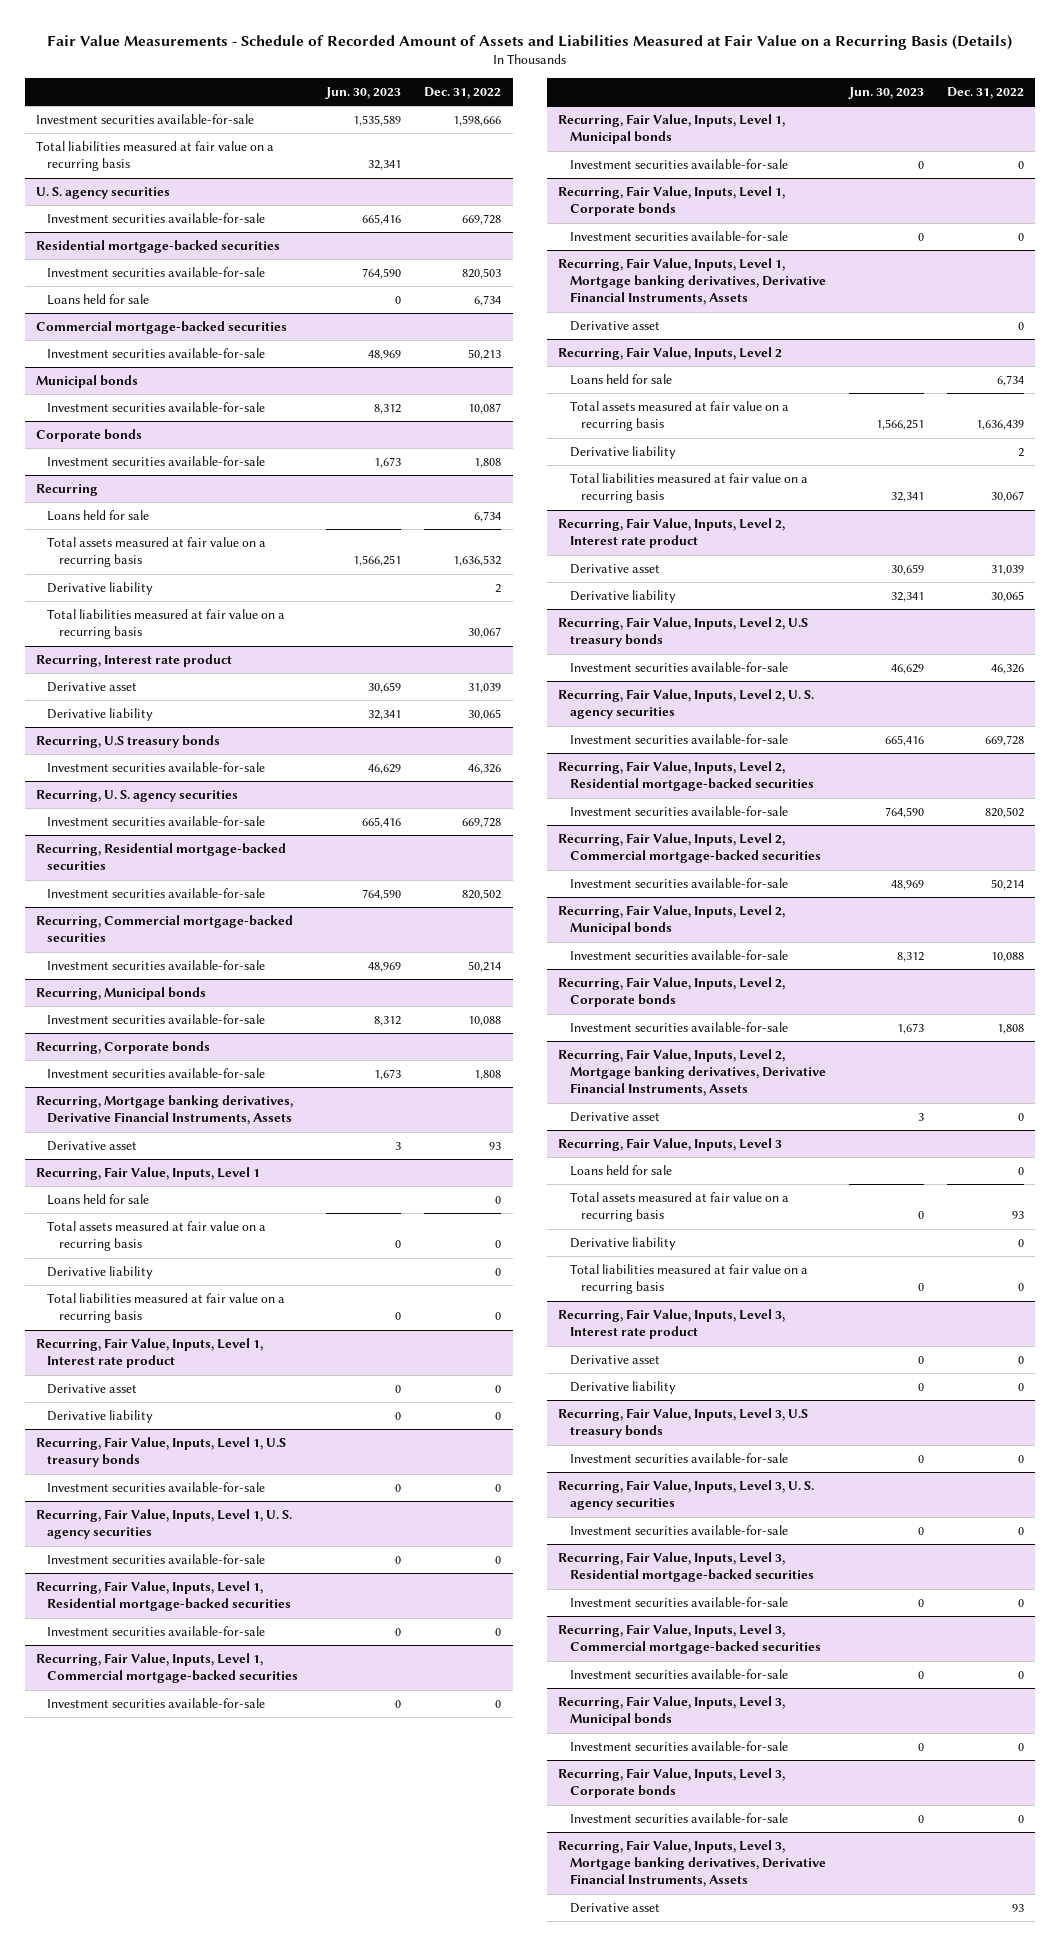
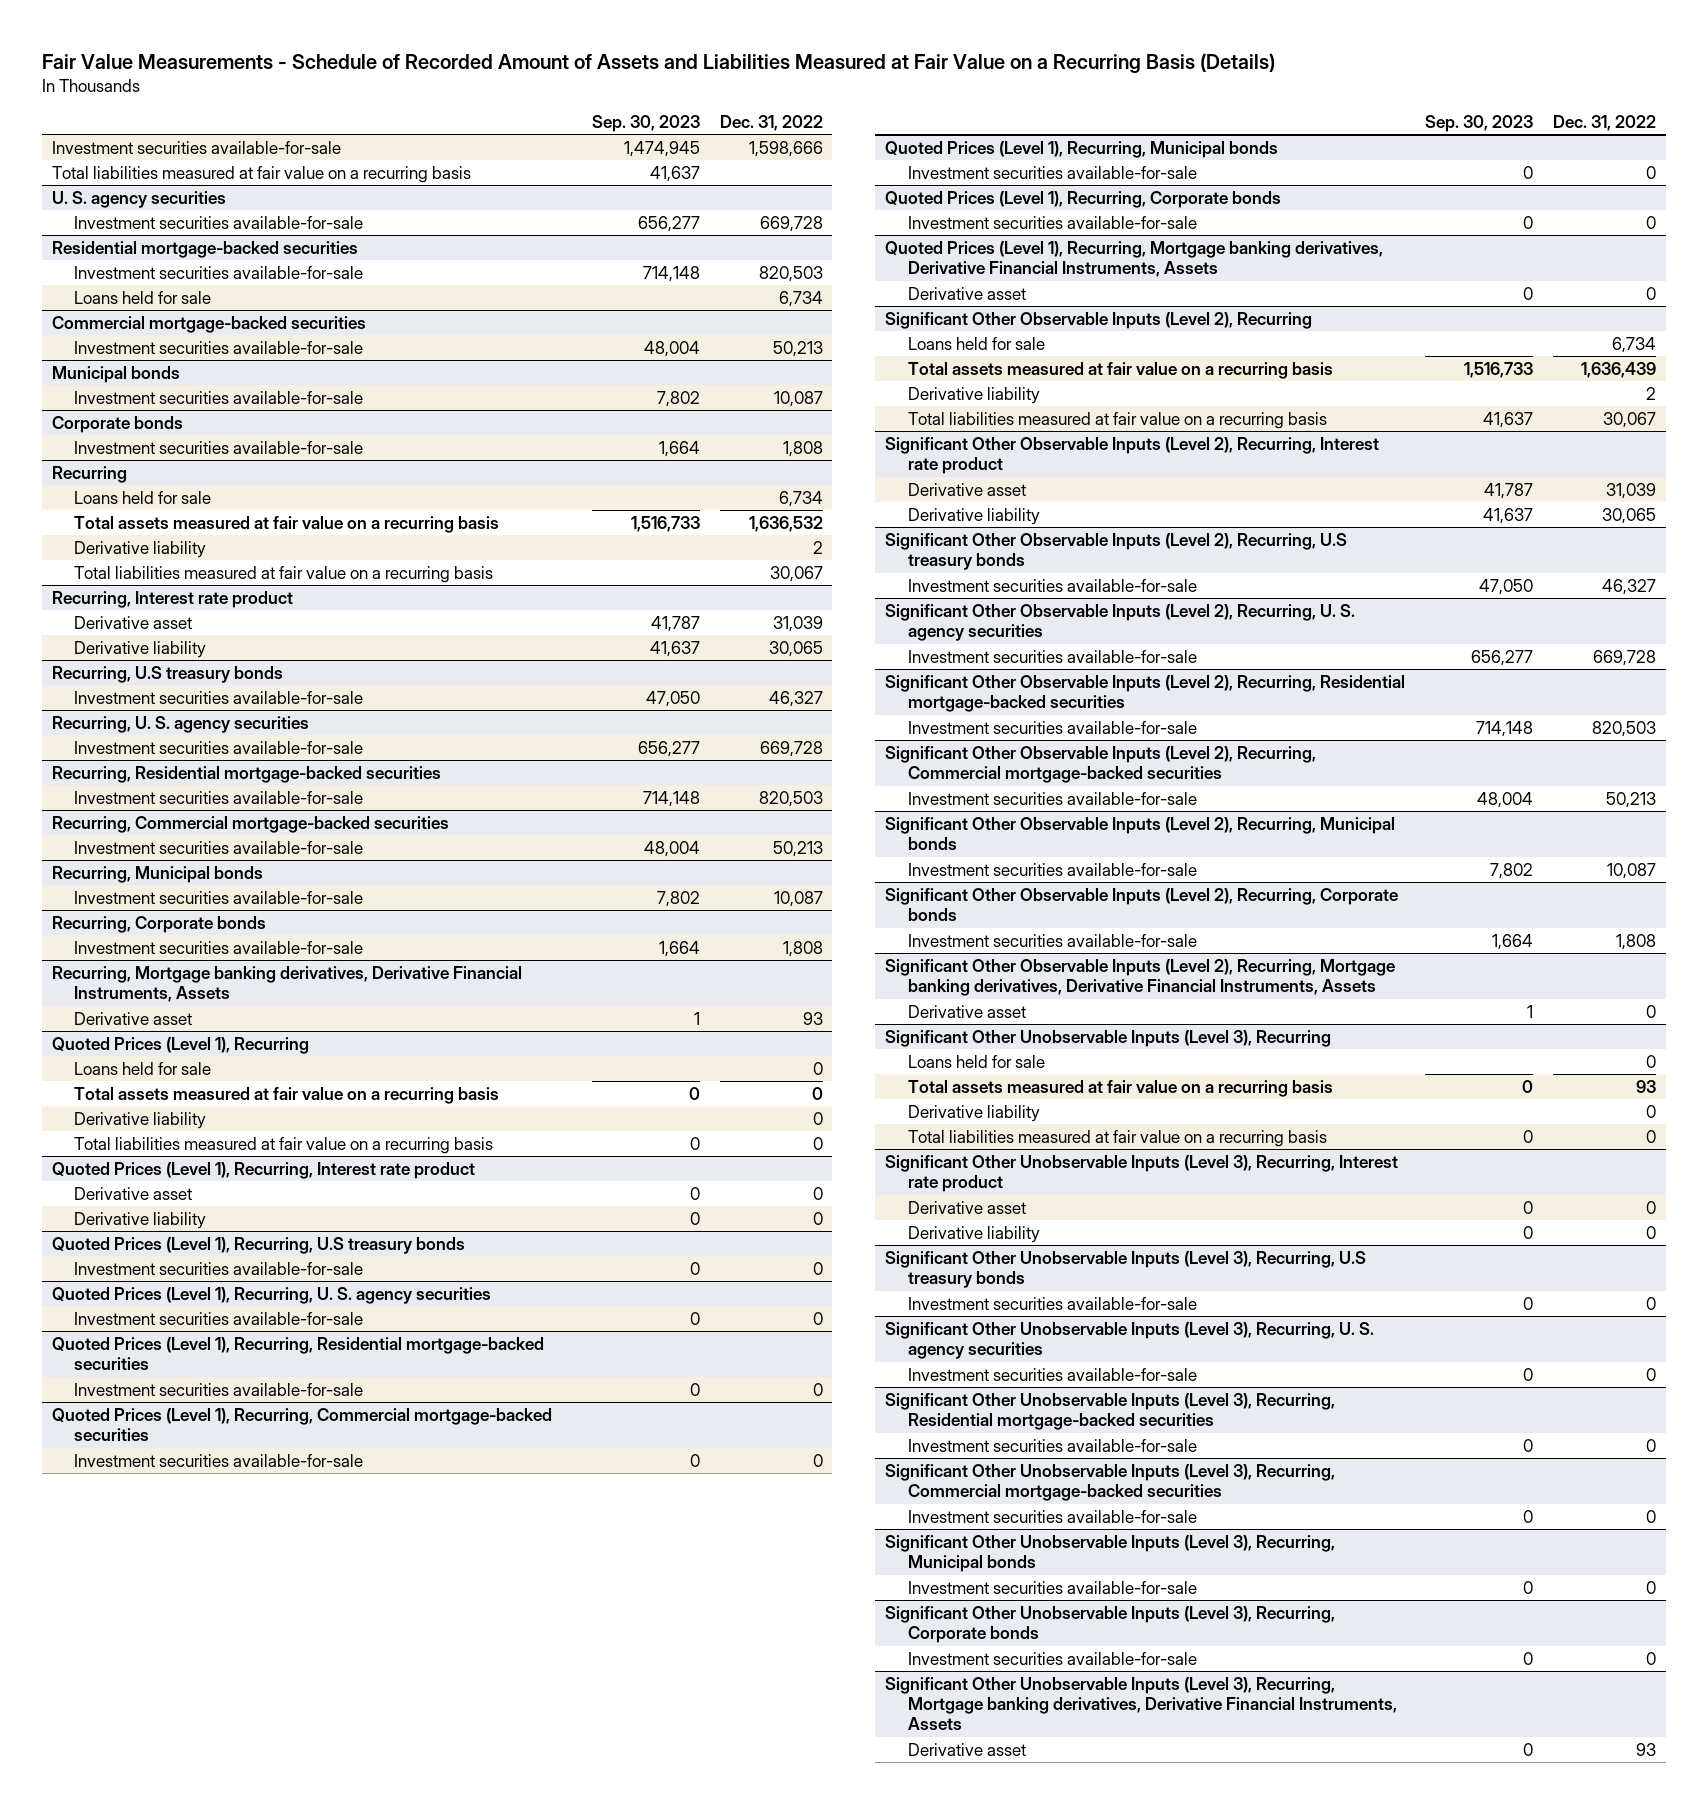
- | Jun. 30, 2023 | Dec. 31, 2022
+ | Sep. 30, 2023 | Dec. 31, 2022
@ Recurring, U.S treasury bonds
- Investment securities available-for-sale | 46,629 | 46,326
+ Investment securities available-for-sale | 47,050 | 46,327
@ Recurring, Residential mortgage-backed securities
- Investment securities available-for-sale | 764,590 | 820,502
+ Investment securities available-for-sale | 714,148 | 820,503
@ Recurring, Commercial mortgage-backed securities
- Investment securities available-for-sale | 48,969 | 50,214
+ Investment securities available-for-sale | 48,004 | 50,213
@ Recurring, Municipal bonds
- Investment securities available-for-sale | 8,312 | 10,088
+ Investment securities available-for-sale | 7,802 | 10,087
- Recurring, Fair Value, Inputs, Level 1
+ Quoted Prices (Level 1), Recurring
- Recurring, Fair Value, Inputs, Level 1, Interest rate product
+ Quoted Prices (Level 1), Recurring, Interest rate product
- Recurring, Fair Value, Inputs, Level 1, U.S treasury bonds
+ Quoted Prices (Level 1), Recurring, U.S treasury bonds
- Recurring, Fair Value, Inputs, Level 1, U. S. agency securities
+ Quoted Prices (Level 1), Recurring, U. S. agency securities
- Recurring, Fair Value, Inputs, Level 1, Residential mortgage-backed securities
+ Quoted Prices (Level 1), Recurring, Residential mortgage-backed securities
- Recurring, Fair Value, Inputs, Level 1, Commercial mortgage-backed securities
+ Quoted Prices (Level 1), Recurring, Commercial mortgage-backed securities
- Recurring, Fair Value, Inputs, Level 1, Municipal bonds
+ Quoted Prices (Level 1), Recurring, Municipal bonds
- Recurring, Fair Value, Inputs, Level 1, Corporate bonds
+ Quoted Prices (Level 1), Recurring, Corporate bonds
- Recurring, Fair Value, Inputs, Level 1, Mortgage banking derivatives, Derivative Financial Instruments, Assets
+ Quoted Prices (Level 1), Recurring, Mortgage banking derivatives, Derivative Financial Instruments, Assets
- Recurring, Fair Value, Inputs, Level 2
+ Significant Other Observable Inputs (Level 2), Recurring
- Recurring, Fair Value, Inputs, Level 2, Interest rate product
+ Significant Other Observable Inputs (Level 2), Recurring, Interest rate product
- Recurring, Fair Value, Inputs, Level 2, U.S treasury bonds
- Investment securities available-for-sale | 46,629 | 46,326
- Recurring, Fair Value, Inputs, Level 2, U. S. agency securities
+ Significant Other Observable Inputs (Level 2), Recurring, U.S treasury bonds
+ Investment securities available-for-sale | 47,050 | 46,327
+ Significant Other Observable Inputs (Level 2), Recurring, U. S. agency securities
- Recurring, Fair Value, Inputs, Level 2, Residential mortgage-backed securities
- Investment securities available-for-sale | 764,590 | 820,502
- Recurring, Fair Value, Inputs, Level 2, Commercial mortgage-backed securities
- Investment securities available-for-sale | 48,969 | 50,214
- Recurring, Fair Value, Inputs, Level 2, Municipal bonds
- Investment securities available-for-sale | 8,312 | 10,088
- Recurring, Fair Value, Inputs, Level 2, Corporate bonds
+ Significant Other Observable Inputs (Level 2), Recurring, Residential mortgage-backed securities
+ Investment securities available-for-sale | 714,148 | 820,503
+ Significant Other Observable Inputs (Level 2), Recurring, Commercial mortgage-backed securities
+ Investment securities available-for-sale | 48,004 | 50,213
+ Significant Other Observable Inputs (Level 2), Recurring, Municipal bonds
+ Investment securities available-for-sale | 7,802 | 10,087
+ Significant Other Observable Inputs (Level 2), Recurring, Corporate bonds
- Recurring, Fair Value, Inputs, Level 2, Mortgage banking derivatives, Derivative Financial Instruments, Assets
+ Significant Other Observable Inputs (Level 2), Recurring, Mortgage banking derivatives, Derivative Financial Instruments, Assets
- Recurring, Fair Value, Inputs, Level 3
+ Significant Other Unobservable Inputs (Level 3), Recurring
- Recurring, Fair Value, Inputs, Level 3, Interest rate product
+ Significant Other Unobservable Inputs (Level 3), Recurring, Interest rate product
- Recurring, Fair Value, Inputs, Level 3, U.S treasury bonds
+ Significant Other Unobservable Inputs (Level 3), Recurring, U.S treasury bonds
- Recurring, Fair Value, Inputs, Level 3, U. S. agency securities
+ Significant Other Unobservable Inputs (Level 3), Recurring, U. S. agency securities
- Recurring, Fair Value, Inputs, Level 3, Residential mortgage-backed securities
+ Significant Other Unobservable Inputs (Level 3), Recurring, Residential mortgage-backed securities
- Recurring, Fair Value, Inputs, Level 3, Commercial mortgage-backed securities
+ Significant Other Unobservable Inputs (Level 3), Recurring, Commercial mortgage-backed securities
- Recurring, Fair Value, Inputs, Level 3, Municipal bonds
+ Significant Other Unobservable Inputs (Level 3), Recurring, Municipal bonds
- Recurring, Fair Value, Inputs, Level 3, Corporate bonds
+ Significant Other Unobservable Inputs (Level 3), Recurring, Corporate bonds
- Recurring, Fair Value, Inputs, Level 3, Mortgage banking derivatives, Derivative Financial Instruments, Assets
+ Significant Other Unobservable Inputs (Level 3), Recurring, Mortgage banking derivatives, Derivative Financial Instruments, Assets

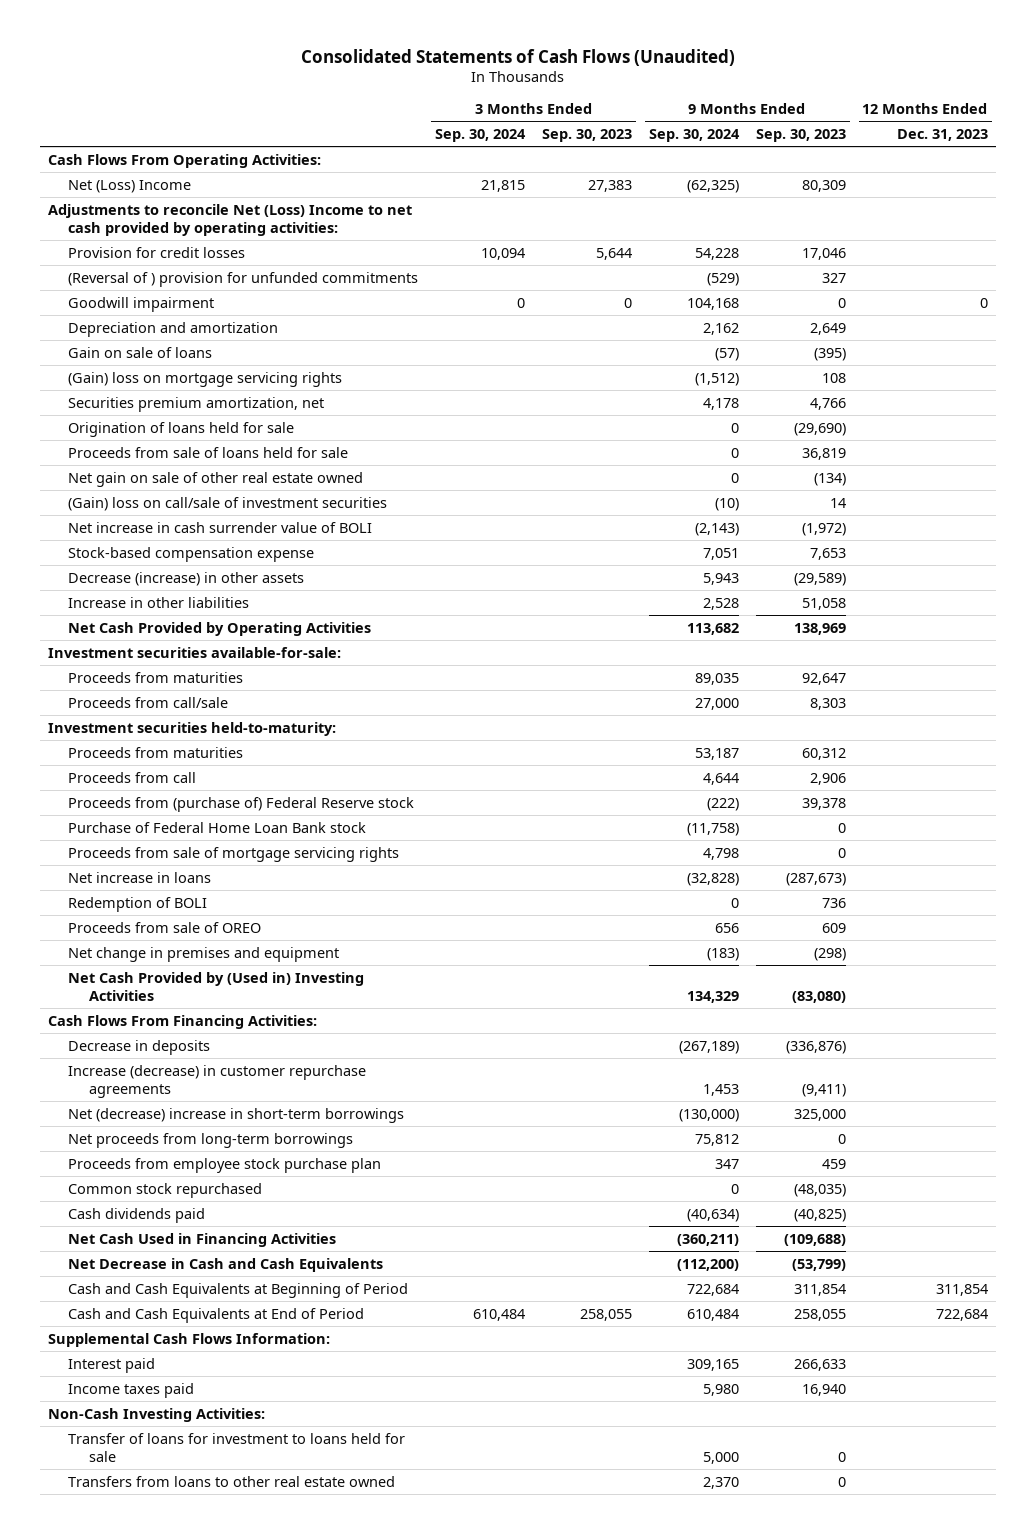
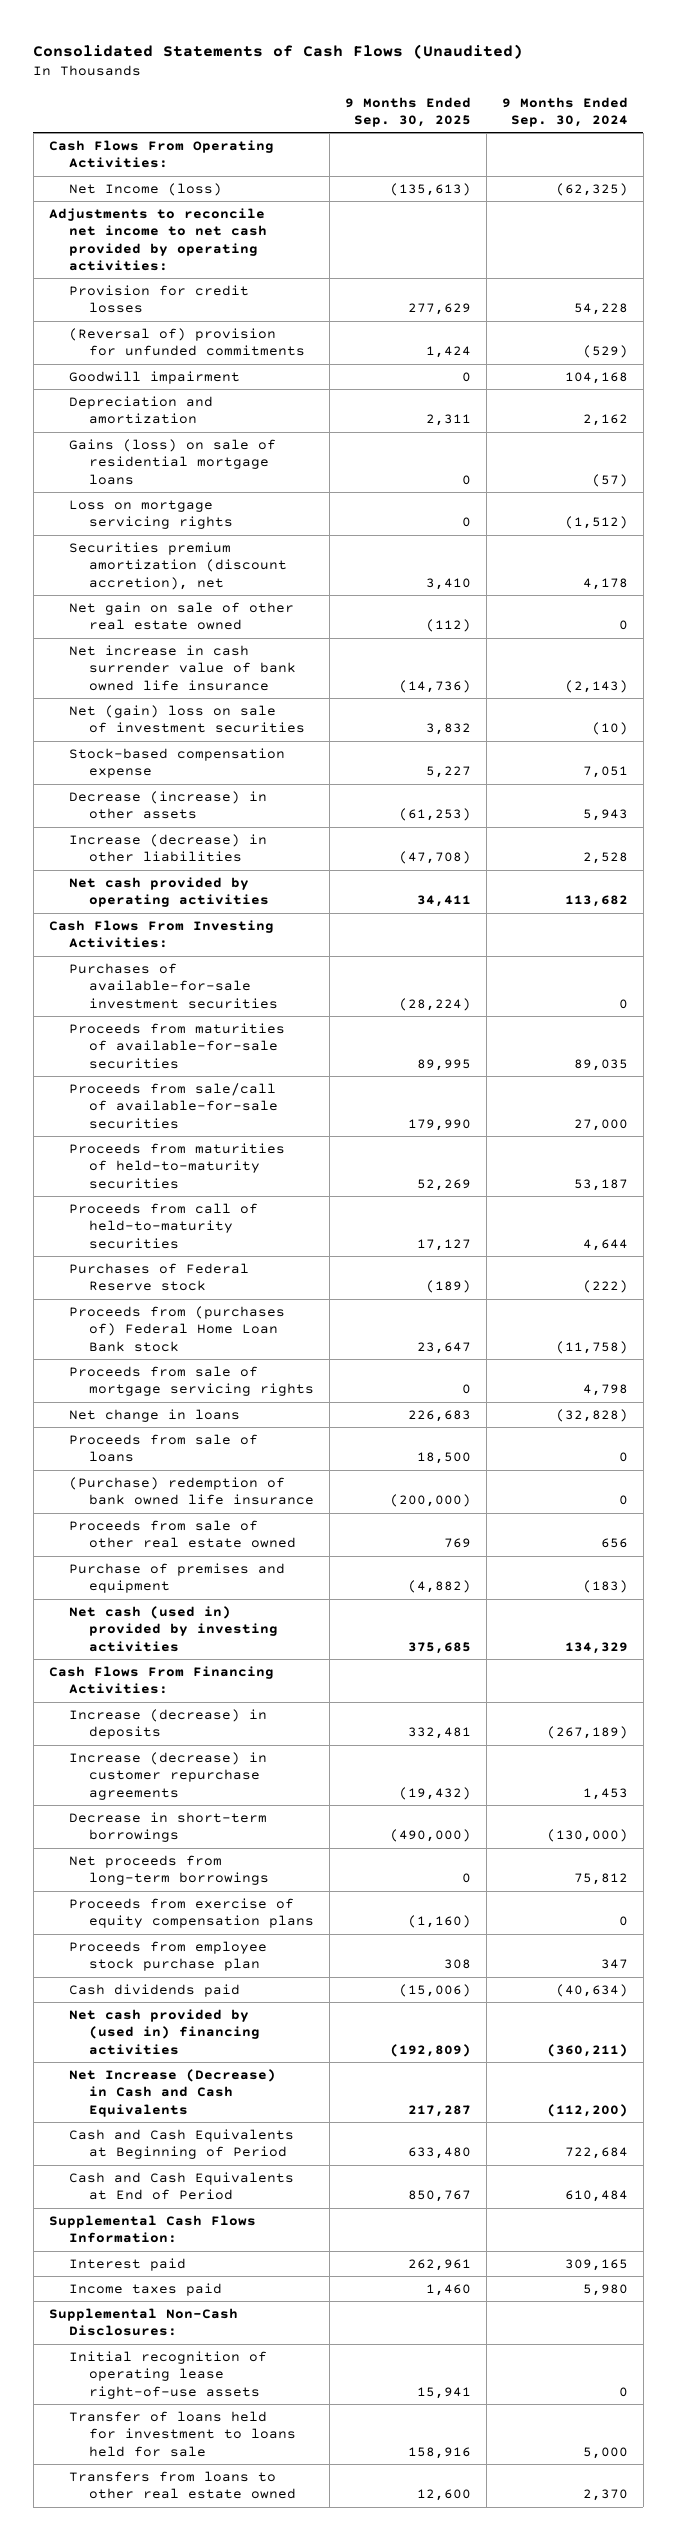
- | 3 Months Ended Sep. 30, 2024 | 3 Months Ended Sep. 30, 2023 | 9 Months Ended Sep. 30, 2024 | 9 Months Ended Sep. 30, 2023 | 12 Months Ended Dec. 31, 2023
+ | 9 Months Ended Sep. 30, 2025 | 9 Months Ended Sep. 30, 2024
- Net (Loss) Income | 21,815 | 27,383 | (62,325) | 80,309 |
- Adjustments to reconcile Net (Loss) Income to net cash provided by operating activities:
+ Net Income (loss) | (135,613) | (62,325)
+ Adjustments to reconcile net income to net cash provided by operating activities:
- (Reversal of ) provision for unfunded commitments | | | (529) | 327 |
+ (Reversal of) provision for unfunded commitments | 1,424 | (529)
- Gain on sale of loans | | | (57) | (395) |
- (Gain) loss on mortgage servicing rights | | | (1,512) | 108 |
- Securities premium amortization, net | | | 4,178 | 4,766 |
- Origination of loans held for sale | | | 0 | (29,690) |
- Proceeds from sale of loans held for sale | | | 0 | 36,819 |
+ Gains (loss) on sale of residential mortgage loans | 0 | (57)
+ Loss on mortgage servicing rights | 0 | (1,512)
+ Securities premium amortization (discount accretion), net | 3,410 | 4,178
- (Gain) loss on call/sale of investment securities | | | (10) | 14 |
- Net increase in cash surrender value of BOLI | | | (2,143) | (1,972) |
+ Net increase in cash surrender value of bank owned life insurance | (14,736) | (2,143)
+ Net (gain) loss on sale of investment securities | 3,832 | (10)
- Increase in other liabilities | | | 2,528 | 51,058 |
- Net Cash Provided by Operating Activities | | | 113,682 | 138,969 |
- Investment securities available-for-sale:
- Proceeds from maturities | | | 89,035 | 92,647 |
- Proceeds from call/sale | | | 27,000 | 8,303 |
- Investment securities held-to-maturity:
- Proceeds from maturities | | | 53,187 | 60,312 |
- Proceeds from call | | | 4,644 | 2,906 |
- Proceeds from (purchase of) Federal Reserve stock | | | (222) | 39,378 |
- Purchase of Federal Home Loan Bank stock | | | (11,758) | 0 |
+ Increase (decrease) in other liabilities | (47,708) | 2,528
+ Net cash provided by operating activities | 34,411 | 113,682
+ Cash Flows From Investing Activities:
+ Purchases of available-for-sale investment securities | (28,224) | 0
+ Proceeds from maturities of available-for-sale securities | 89,995 | 89,035
+ Proceeds from sale/call of available-for-sale securities | 179,990 | 27,000
+ Proceeds from maturities of held-to-maturity securities | 52,269 | 53,187
+ Proceeds from call of held-to-maturity securities | 17,127 | 4,644
+ Purchases of Federal Reserve stock | (189) | (222)
+ Proceeds from (purchases of) Federal Home Loan Bank stock | 23,647 | (11,758)
- Net increase in loans | | | (32,828) | (287,673) |
- Redemption of BOLI | | | 0 | 736 |
- Proceeds from sale of OREO | | | 656 | 609 |
- Net change in premises and equipment | | | (183) | (298) |
- Net Cash Provided by (Used in) Investing Activities | | | 134,329 | (83,080) |
+ Net change in loans | 226,683 | (32,828)
+ Proceeds from sale of loans | 18,500 | 0
+ (Purchase) redemption of bank owned life insurance | (200,000) | 0
+ Proceeds from sale of other real estate owned | 769 | 656
+ Purchase of premises and equipment | (4,882) | (183)
+ Net cash (used in) provided by investing activities | 375,685 | 134,329
- Decrease in deposits | | | (267,189) | (336,876) |
+ Increase (decrease) in deposits | 332,481 | (267,189)
- Net (decrease) increase in short-term borrowings | | | (130,000) | 325,000 |
+ Decrease in short-term borrowings | (490,000) | (130,000)
+ Proceeds from exercise of equity compensation plans | (1,160) | 0
- Common stock repurchased | | | 0 | (48,035) |
- Net Cash Used in Financing Activities | | | (360,211) | (109,688) |
- Net Decrease in Cash and Cash Equivalents | | | (112,200) | (53,799) |
+ Net cash provided by (used in) financing activities | (192,809) | (360,211)
+ Net Increase (Decrease) in Cash and Cash Equivalents | 217,287 | (112,200)
- Non-Cash Investing Activities:
- Transfer of loans for investment to loans held for sale | | | 5,000 | 0 |
+ Supplemental Non-Cash Disclosures:
+ Initial recognition of operating lease right-of-use assets | 15,941 | 0
+ Transfer of loans held for investment to loans held for sale | 158,916 | 5,000

